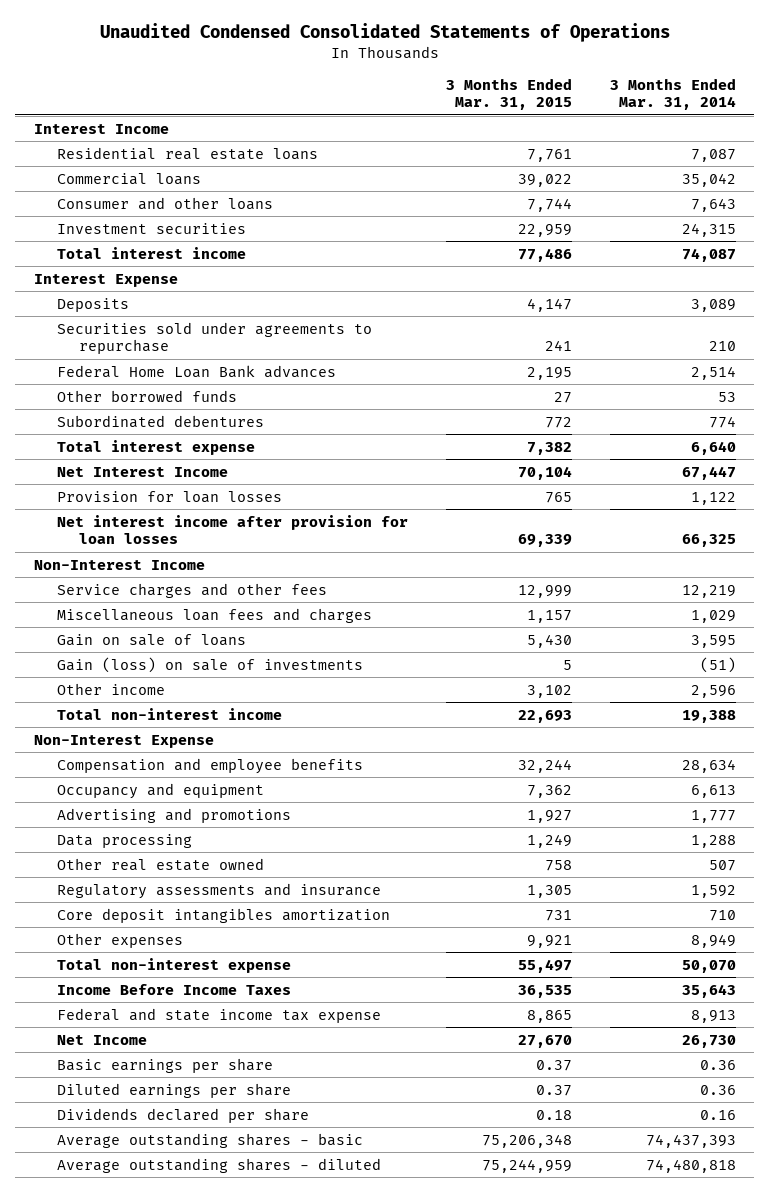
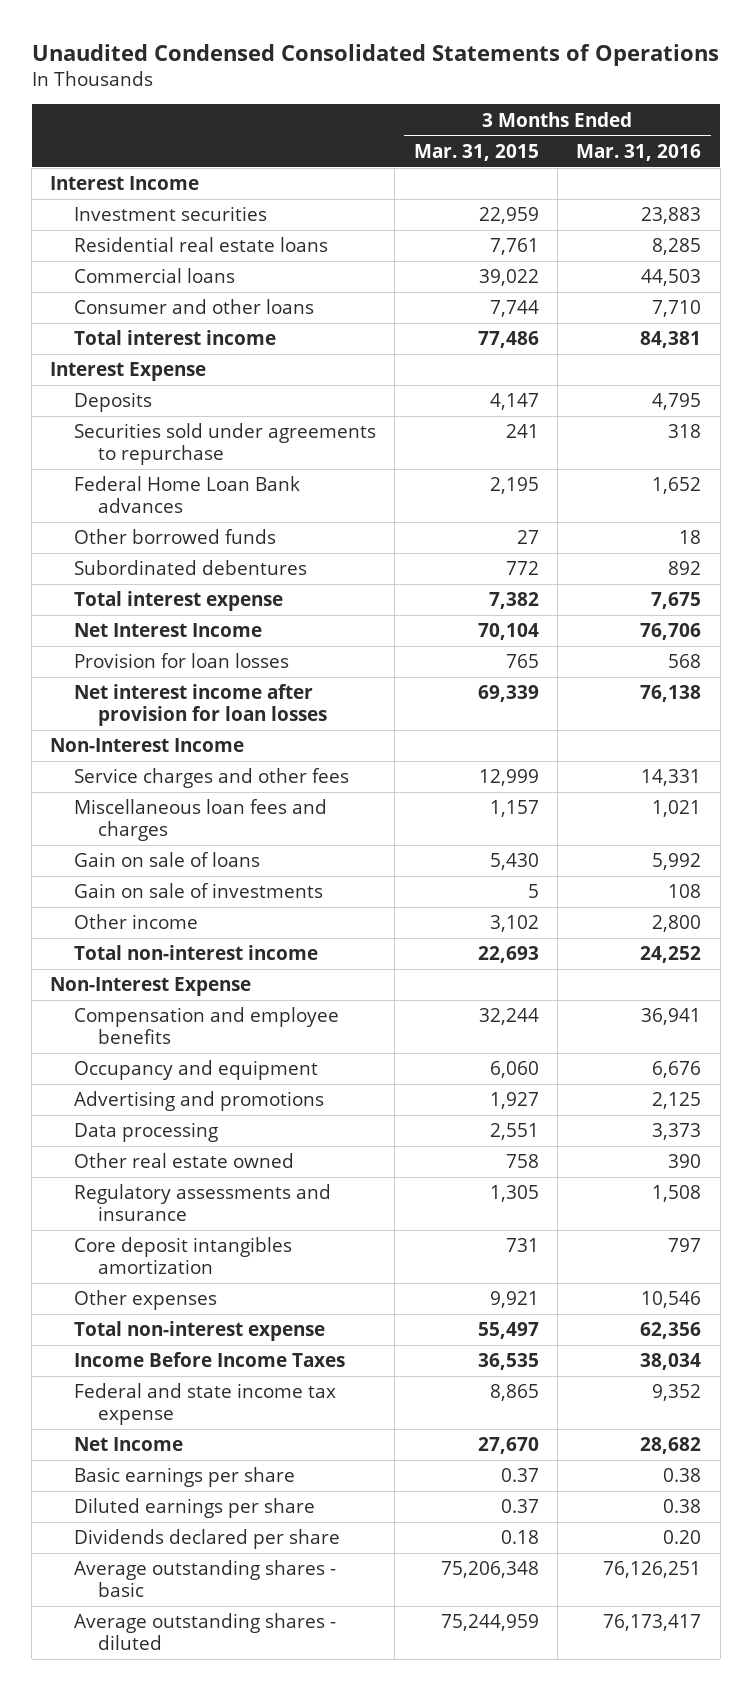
- | 3 Months Ended Mar. 31, 2015 | 3 Months Ended Mar. 31, 2014
+ | 3 Months Ended Mar. 31, 2015 | 3 Months Ended Mar. 31, 2016
moved up: Investment securities | 22,959 | 23,883
- Gain (loss) on sale of investments | 5 | (51)
+ Gain on sale of investments | 5 | 108
- Occupancy and equipment | 7,362 | 6,613
+ Occupancy and equipment | 6,060 | 6,676
- Data processing | 1,249 | 1,288
+ Data processing | 2,551 | 3,373

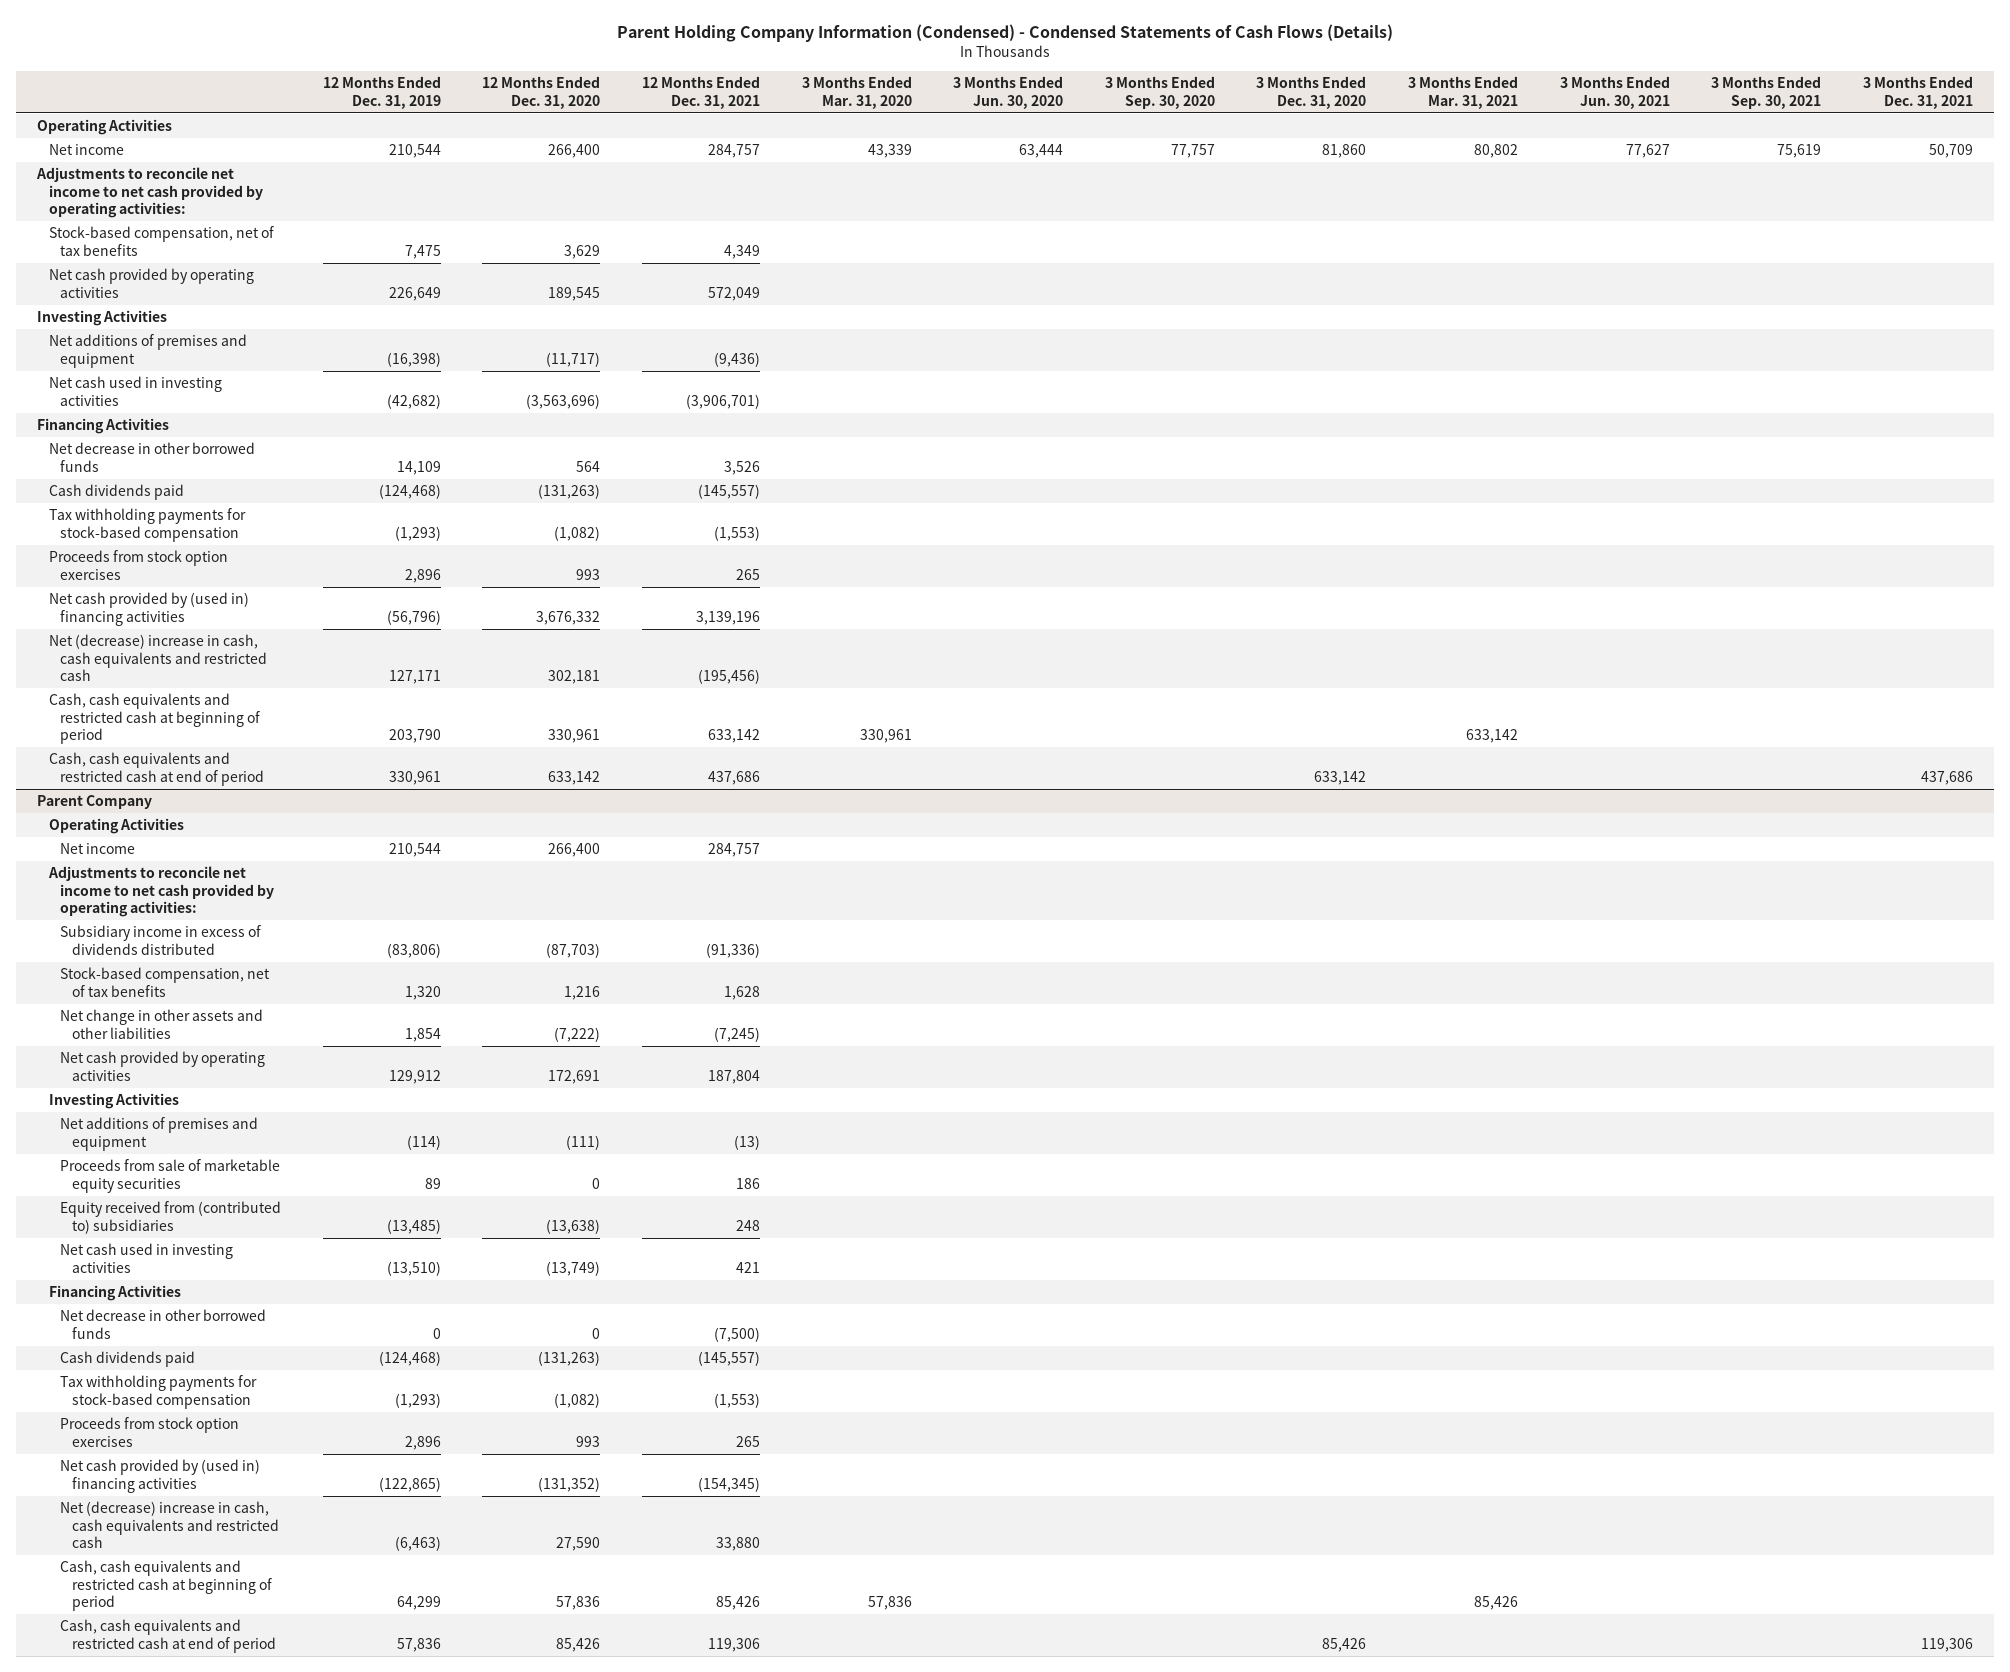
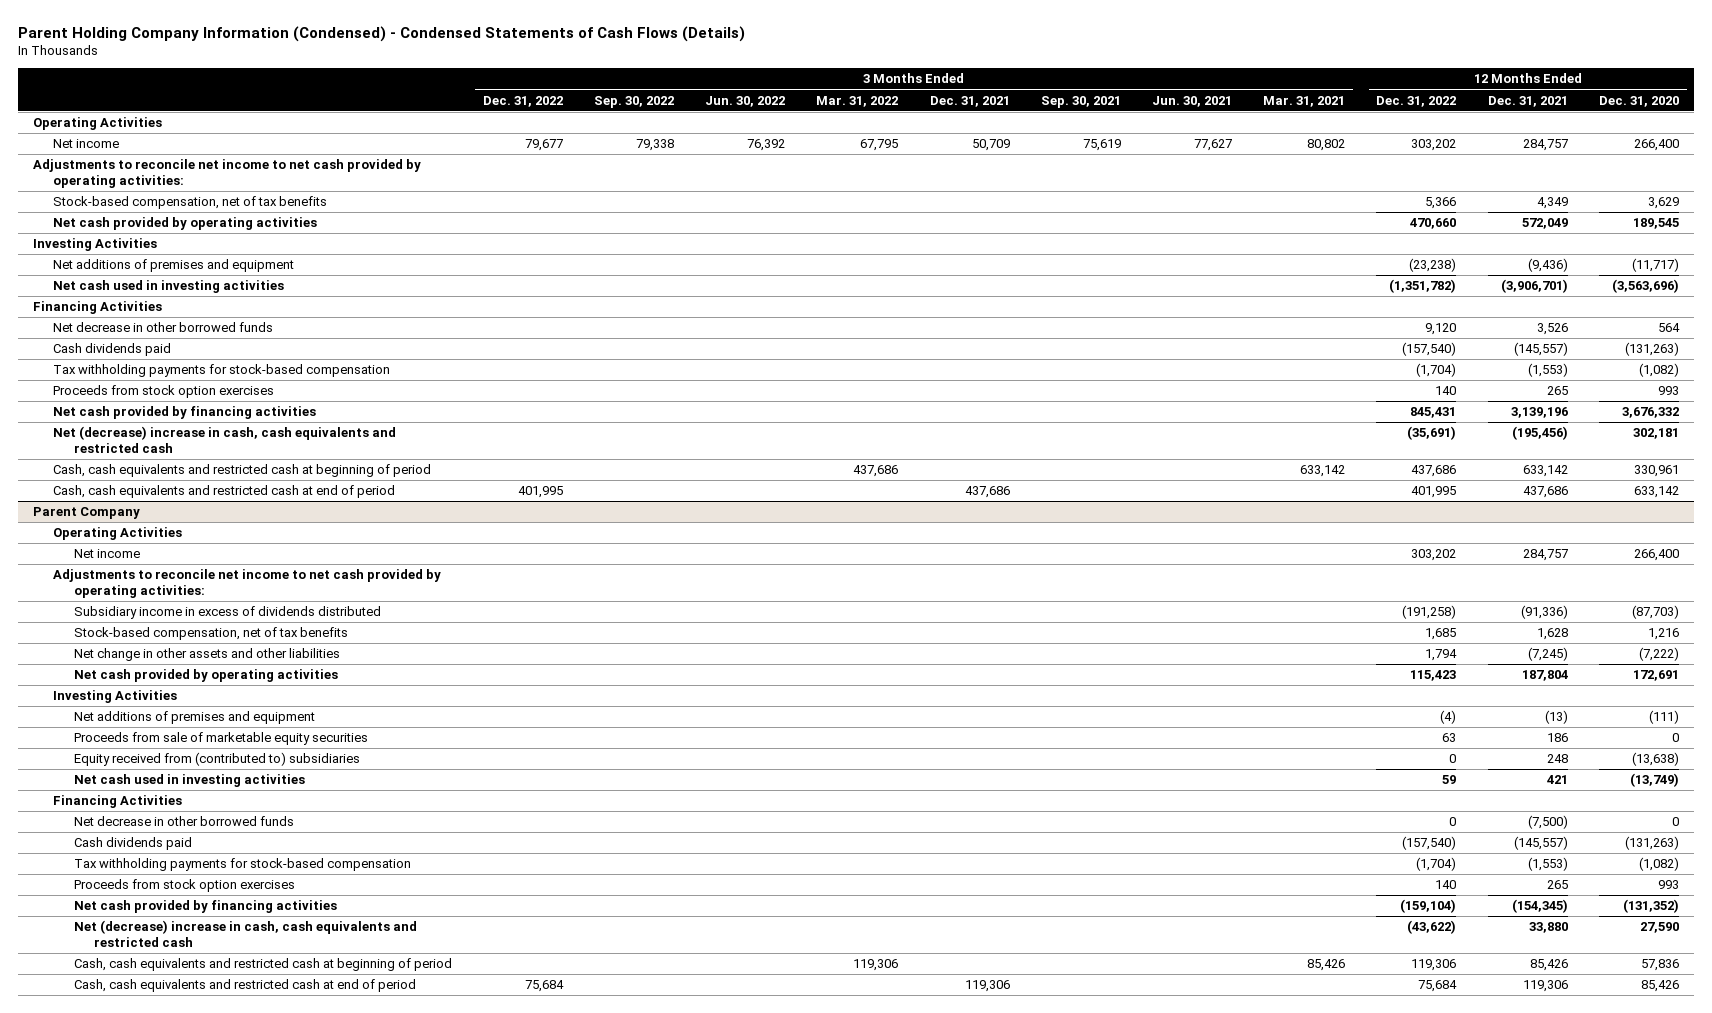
- | 12 Months Ended Dec. 31, 2019 | 12 Months Ended Dec. 31, 2020 | 12 Months Ended Dec. 31, 2021 | 3 Months Ended Mar. 31, 2020 | 3 Months Ended Jun. 30, 2020 | 3 Months Ended Sep. 30, 2020 | 3 Months Ended Dec. 31, 2020 | 3 Months Ended Mar. 31, 2021 | 3 Months Ended Jun. 30, 2021 | 3 Months Ended Sep. 30, 2021 | 3 Months Ended Dec. 31, 2021
+ | 3 Months Ended Dec. 31, 2022 | 3 Months Ended Sep. 30, 2022 | 3 Months Ended Jun. 30, 2022 | 3 Months Ended Mar. 31, 2022 | 3 Months Ended Dec. 31, 2021 | 3 Months Ended Sep. 30, 2021 | 3 Months Ended Jun. 30, 2021 | 3 Months Ended Mar. 31, 2021 | 12 Months Ended Dec. 31, 2022 | 12 Months Ended Dec. 31, 2021 | 12 Months Ended Dec. 31, 2020
- Net cash provided by (used in) financing activities | (56,796) | 3,676,332 | 3,139,196 | | | | | | | |
+ Net cash provided by financing activities | | | | | | | | | 845,431 | 3,139,196 | 3,676,332
@ Parent Company
- Net cash provided by (used in) financing activities | (122,865) | (131,352) | (154,345) | | | | | | | |
+ Net cash provided by financing activities | | | | | | | | | (159,104) | (154,345) | (131,352)

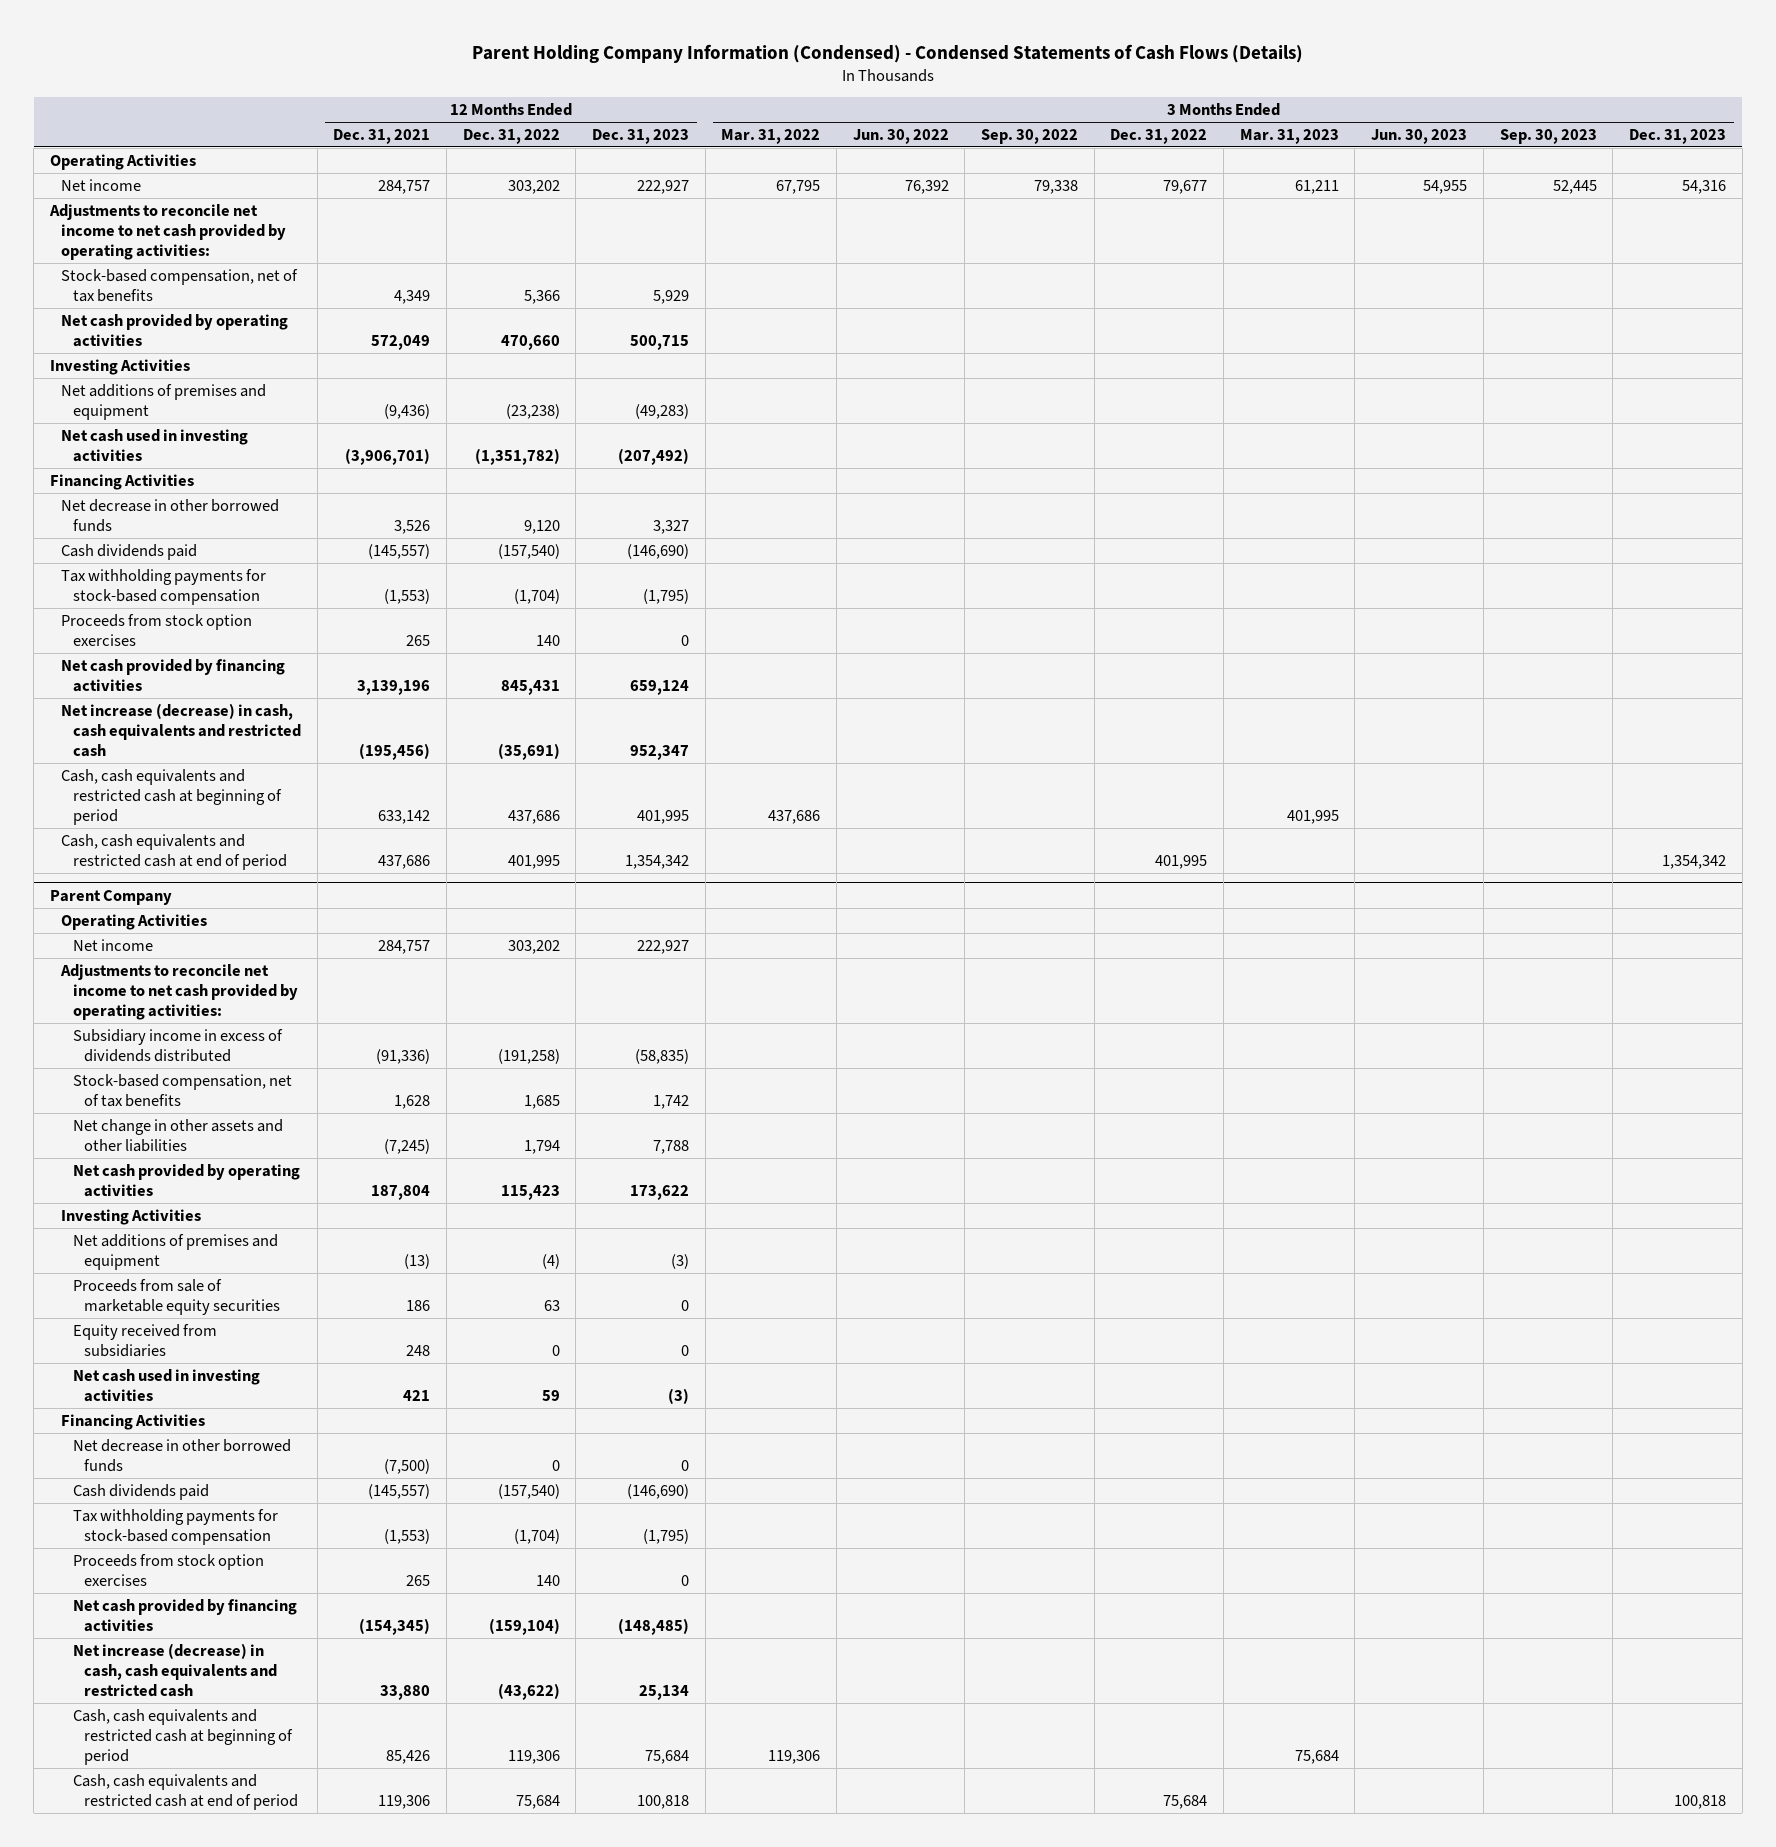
- | 3 Months Ended Dec. 31, 2022 | 3 Months Ended Sep. 30, 2022 | 3 Months Ended Jun. 30, 2022 | 3 Months Ended Mar. 31, 2022 | 3 Months Ended Dec. 31, 2021 | 3 Months Ended Sep. 30, 2021 | 3 Months Ended Jun. 30, 2021 | 3 Months Ended Mar. 31, 2021 | 12 Months Ended Dec. 31, 2022 | 12 Months Ended Dec. 31, 2021 | 12 Months Ended Dec. 31, 2020
+ | 12 Months Ended Dec. 31, 2021 | 12 Months Ended Dec. 31, 2022 | 12 Months Ended Dec. 31, 2023 | 3 Months Ended Mar. 31, 2022 | 3 Months Ended Jun. 30, 2022 | 3 Months Ended Sep. 30, 2022 | 3 Months Ended Dec. 31, 2022 | 3 Months Ended Mar. 31, 2023 | 3 Months Ended Jun. 30, 2023 | 3 Months Ended Sep. 30, 2023 | 3 Months Ended Dec. 31, 2023
- Net (decrease) increase in cash, cash equivalents and restricted cash | | | | | | | | | (35,691) | (195,456) | 302,181
+ Net increase (decrease) in cash, cash equivalents and restricted cash | (195,456) | (35,691) | 952,347 | | | | | | | |
@ Parent Company
- Equity received from (contributed to) subsidiaries | | | | | | | | | 0 | 248 | (13,638)
+ Equity received from subsidiaries | 248 | 0 | 0 | | | | | | | |
- Net (decrease) increase in cash, cash equivalents and restricted cash | | | | | | | | | (43,622) | 33,880 | 27,590
+ Net increase (decrease) in cash, cash equivalents and restricted cash | 33,880 | (43,622) | 25,134 | | | | | | | |

